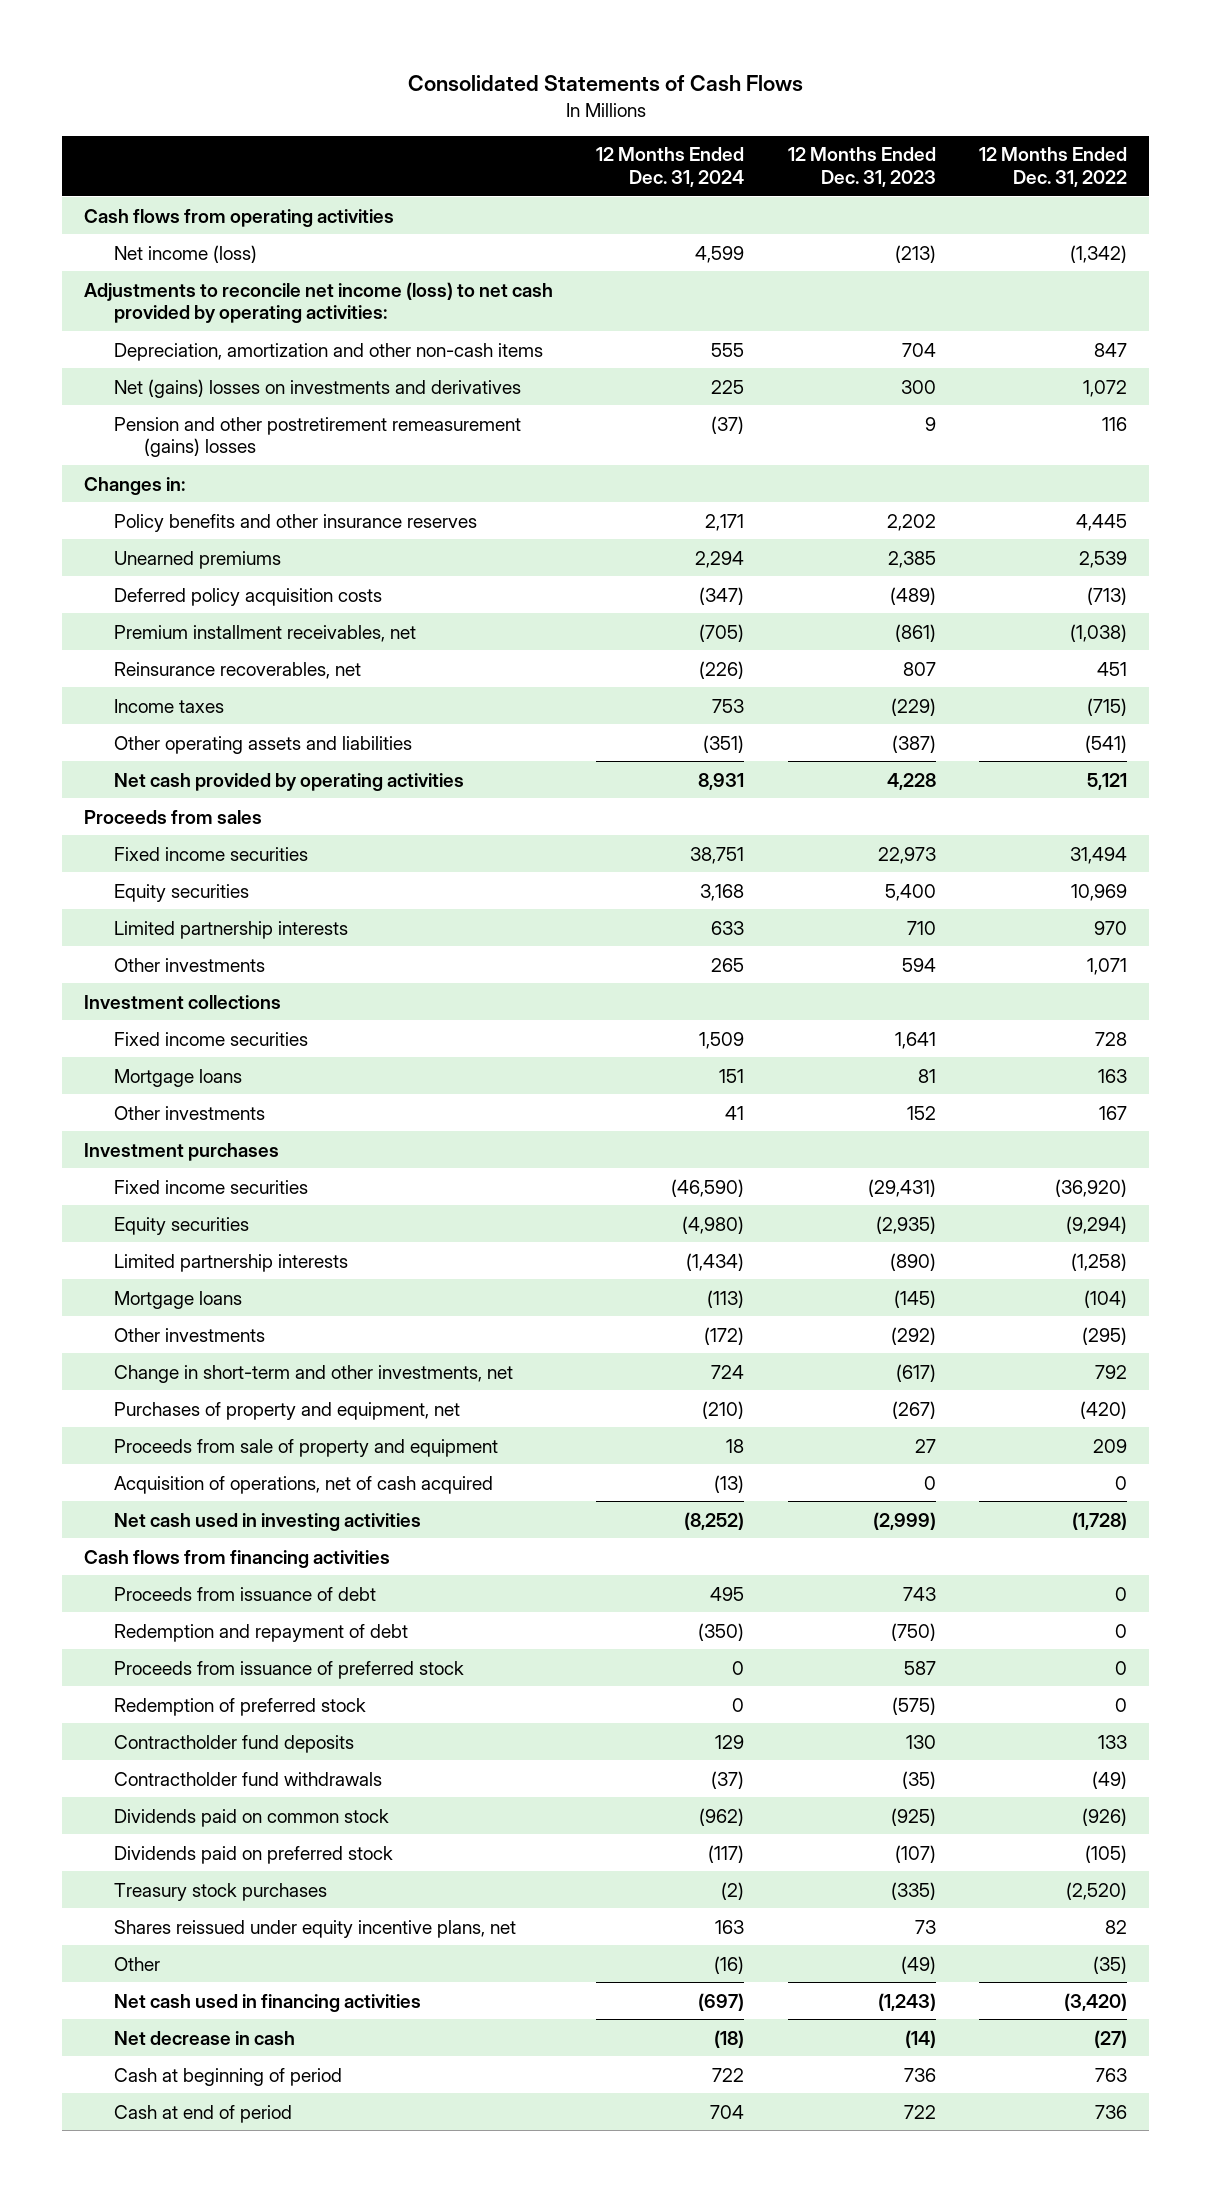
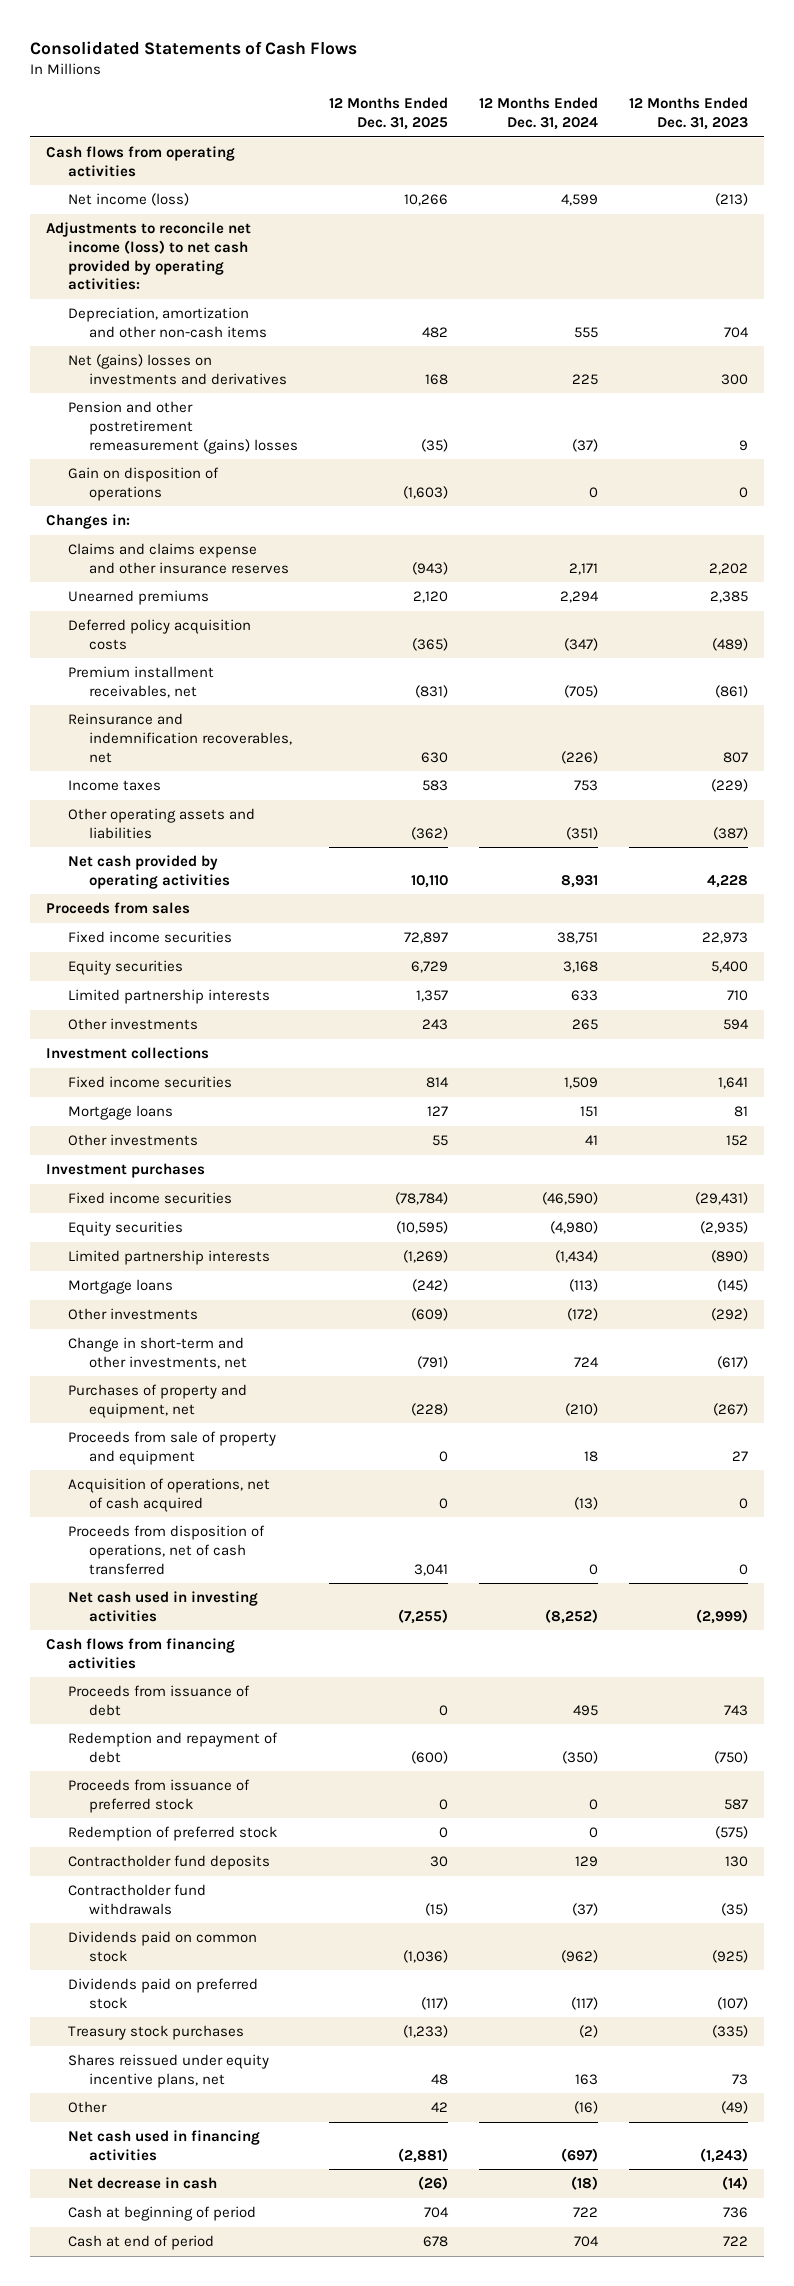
- | 12 Months Ended Dec. 31, 2024 | 12 Months Ended Dec. 31, 2023 | 12 Months Ended Dec. 31, 2022
+ | 12 Months Ended Dec. 31, 2025 | 12 Months Ended Dec. 31, 2024 | 12 Months Ended Dec. 31, 2023
+ Gain on disposition of operations | (1,603) | 0 | 0
- Policy benefits and other insurance reserves | 2,171 | 2,202 | 4,445
+ Claims and claims expense and other insurance reserves | (943) | 2,171 | 2,202
- Reinsurance recoverables, net | (226) | 807 | 451
+ Reinsurance and indemnification recoverables, net | 630 | (226) | 807
+ Proceeds from disposition of operations, net of cash transferred | 3,041 | 0 | 0

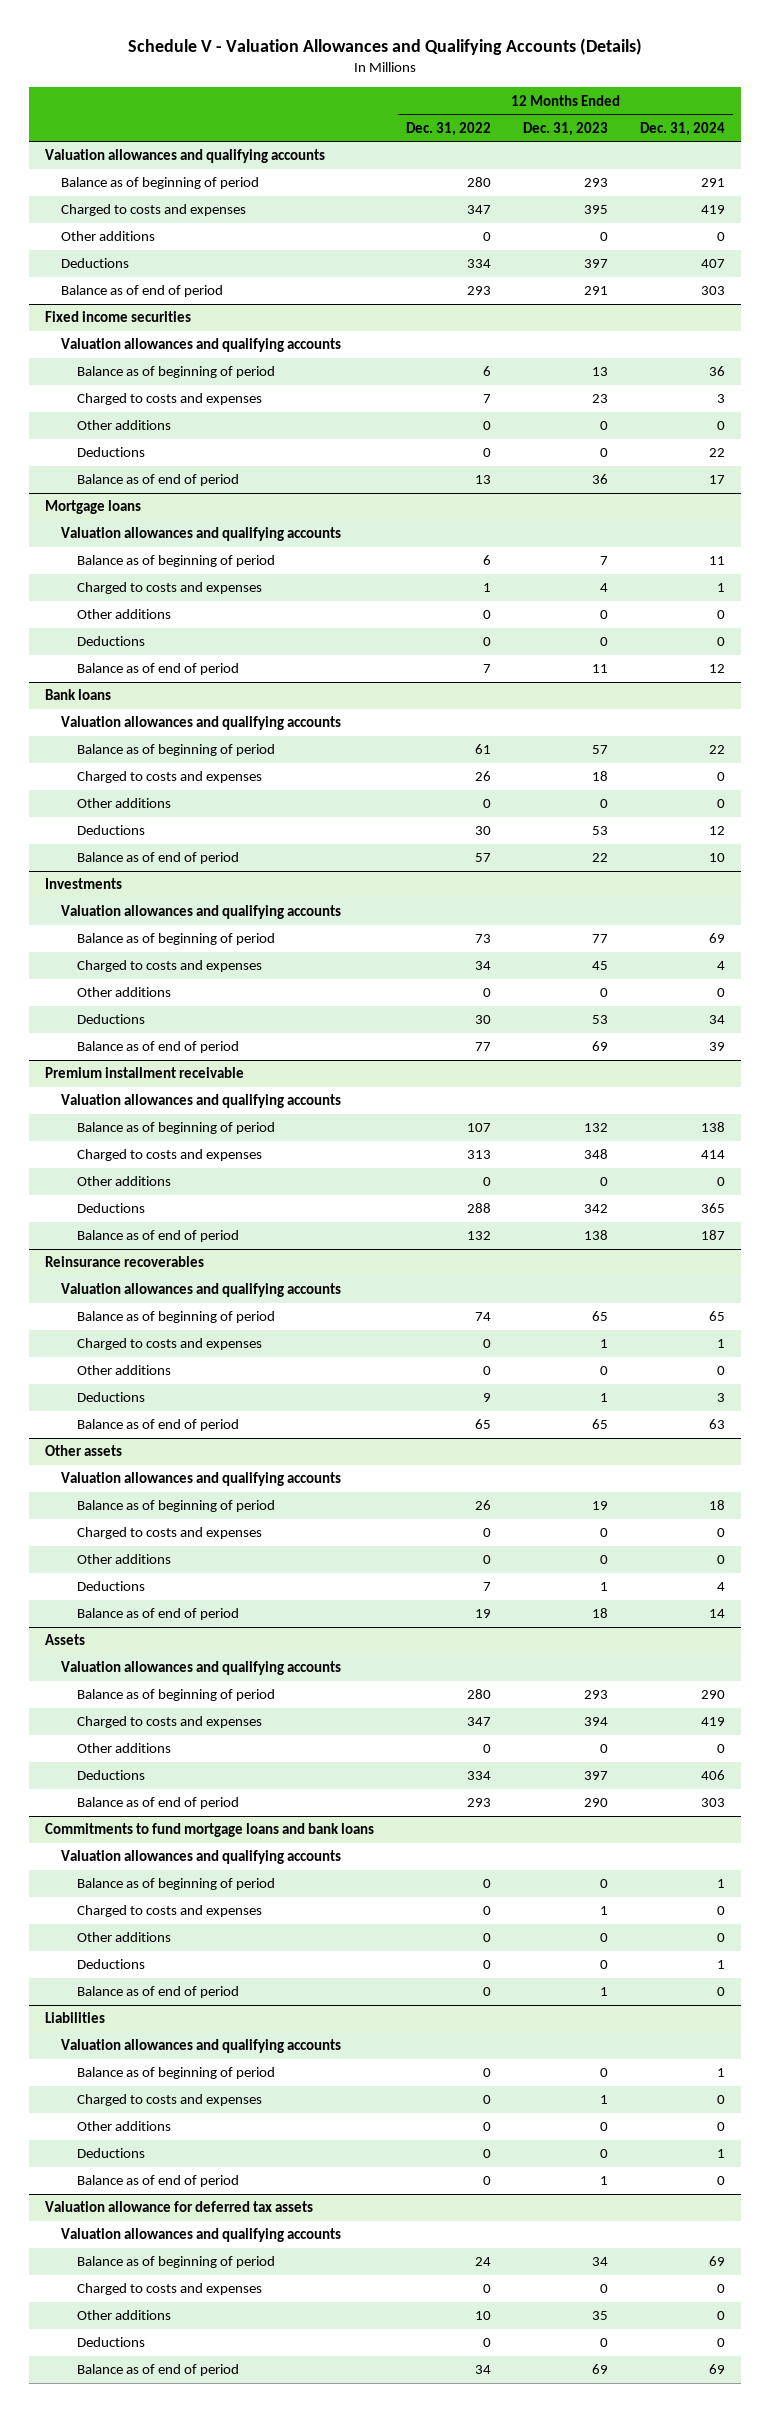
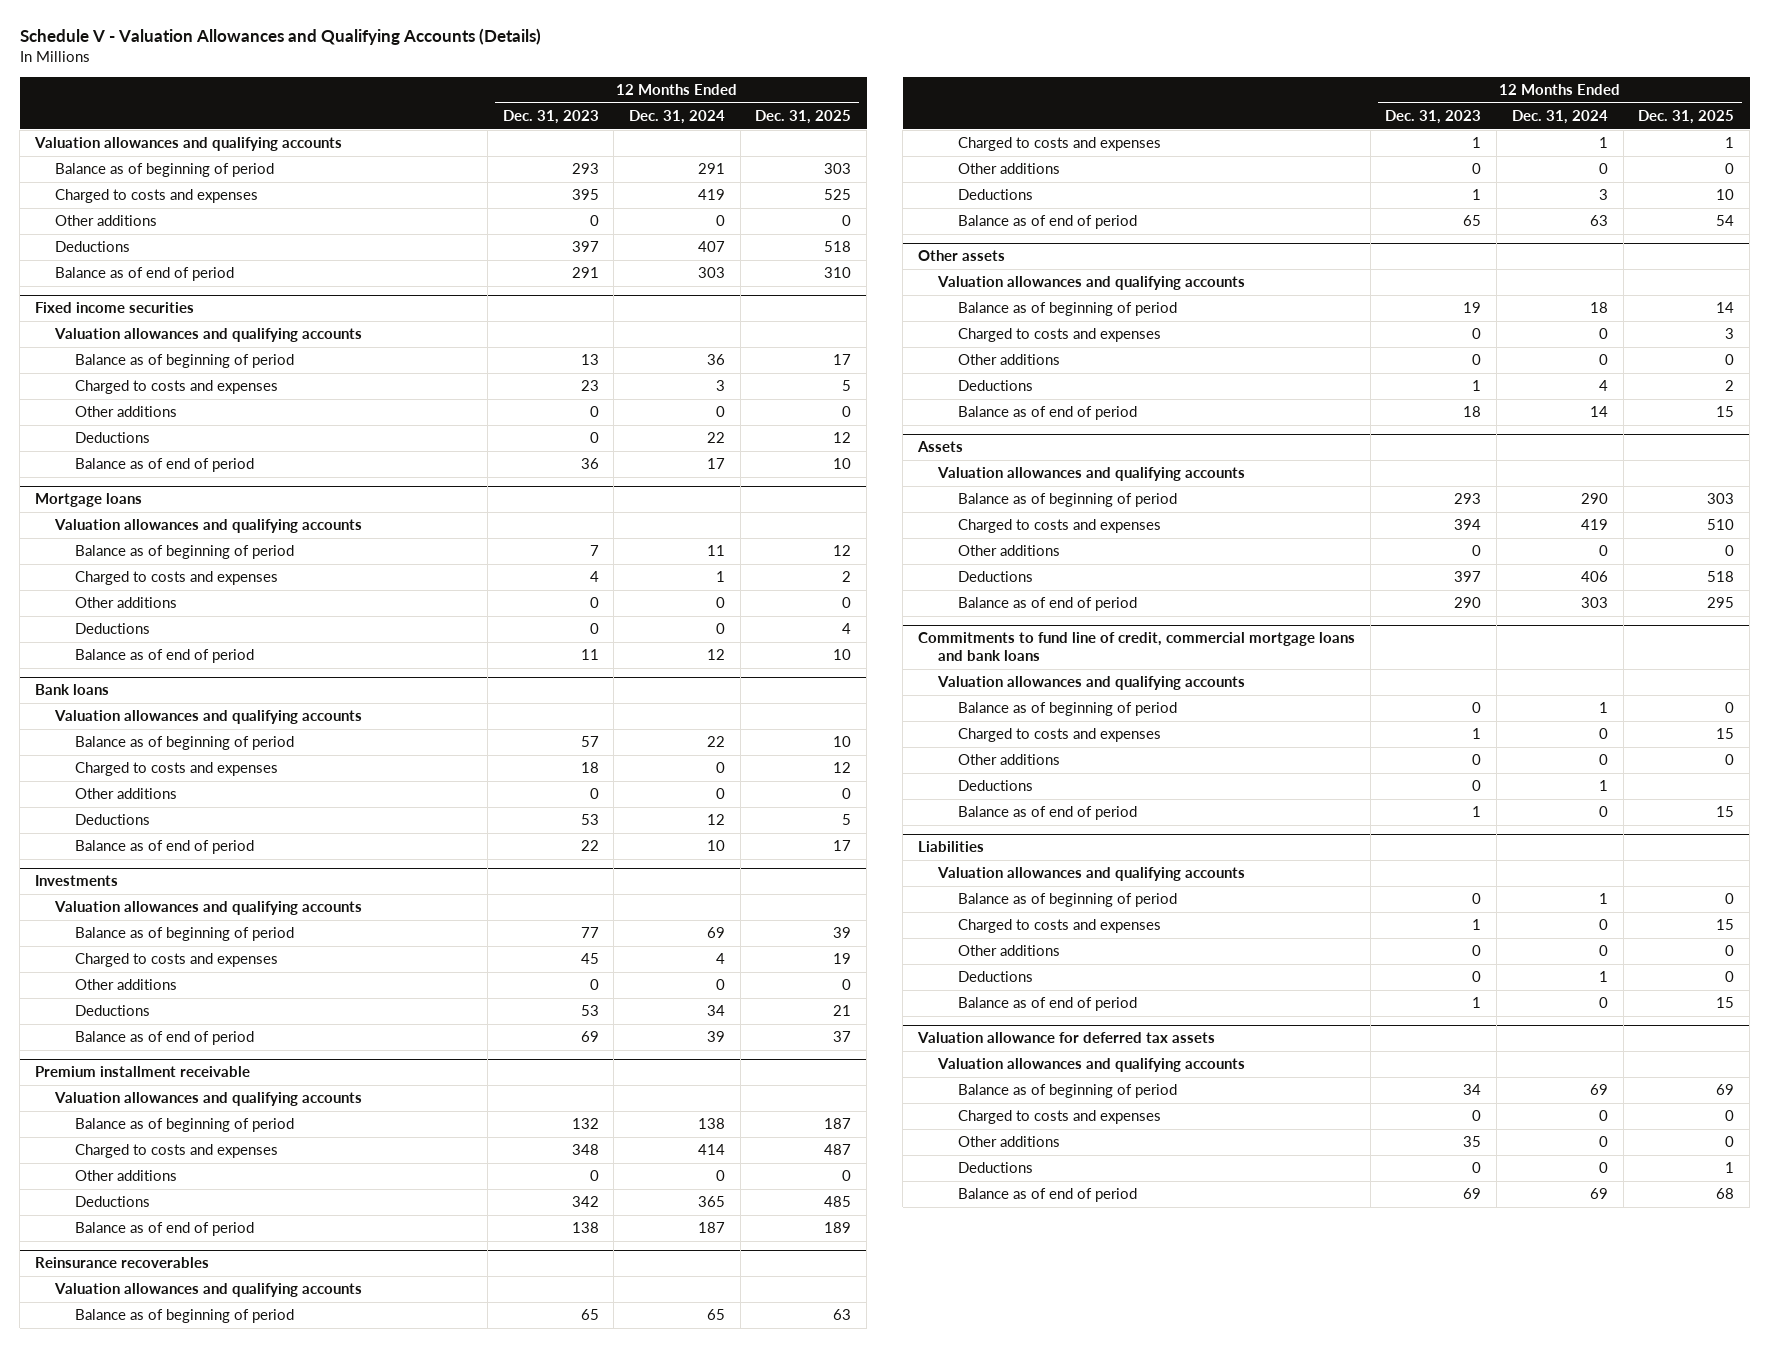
- | 12 Months Ended Dec. 31, 2022 | 12 Months Ended Dec. 31, 2023 | 12 Months Ended Dec. 31, 2024
+ | 12 Months Ended Dec. 31, 2023 | 12 Months Ended Dec. 31, 2024 | 12 Months Ended Dec. 31, 2025
- Commitments to fund mortgage loans and bank loans
+ Commitments to fund line of credit, commercial mortgage loans and bank loans

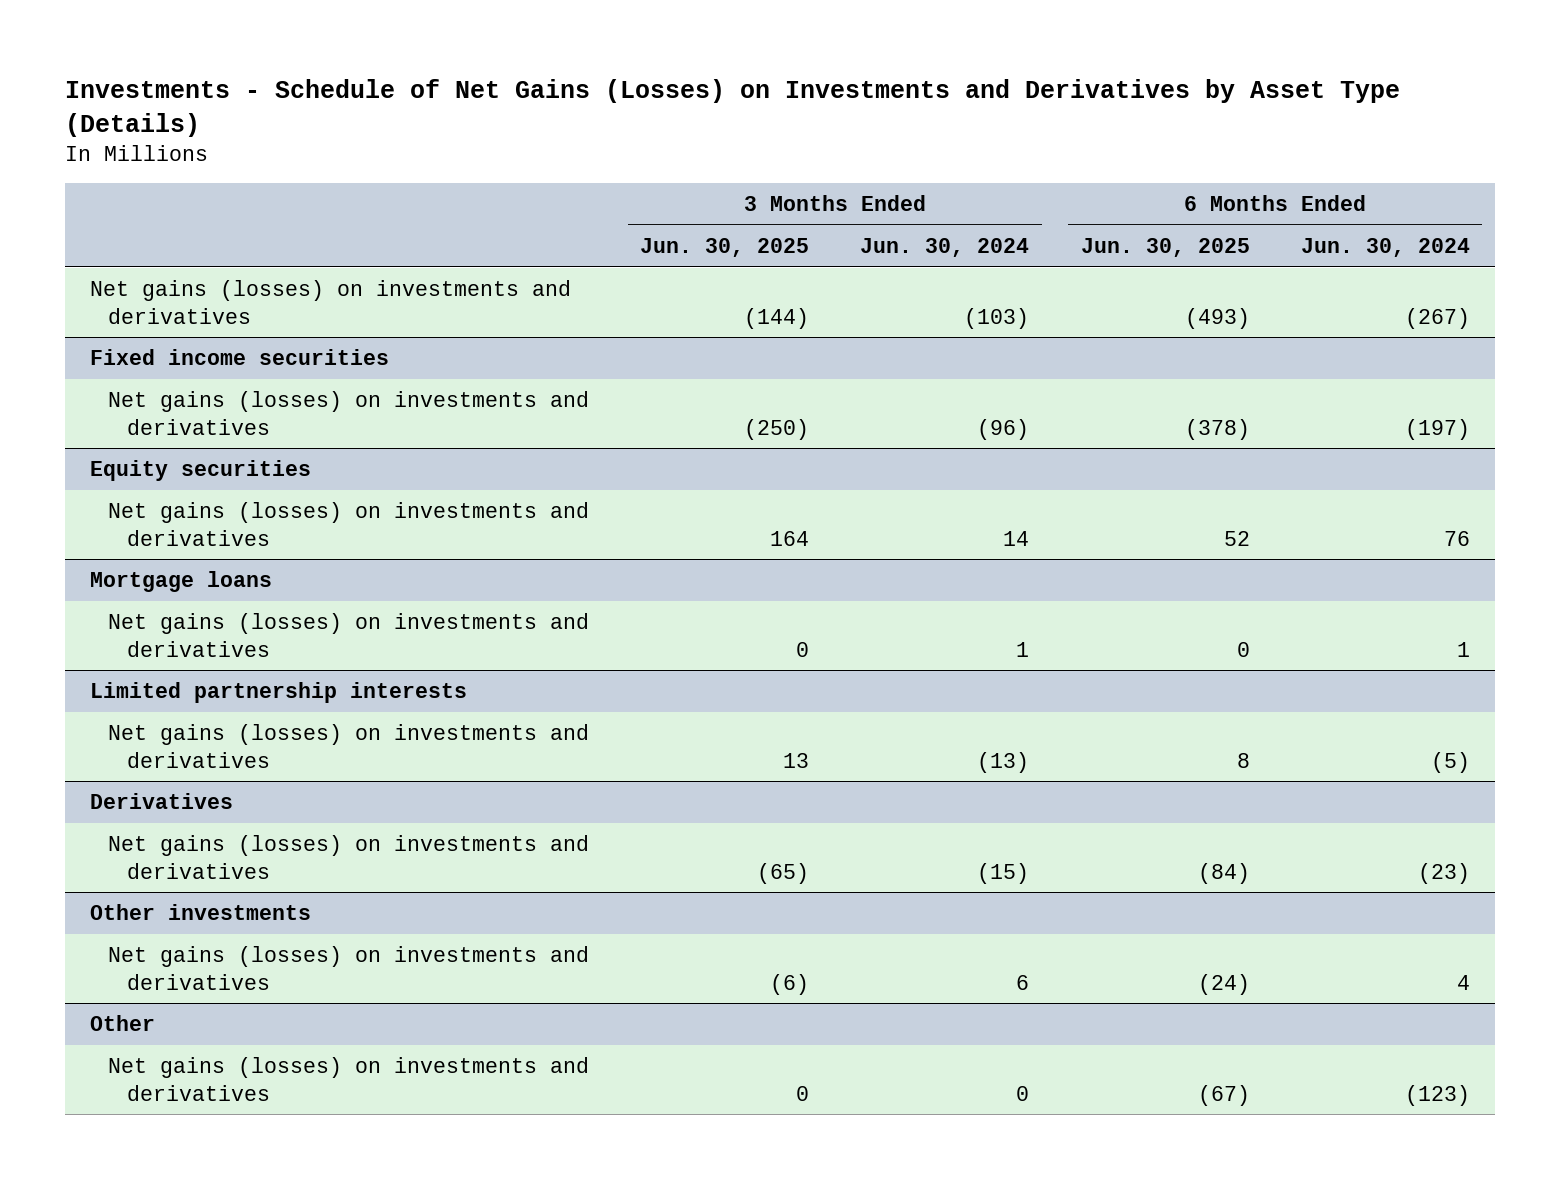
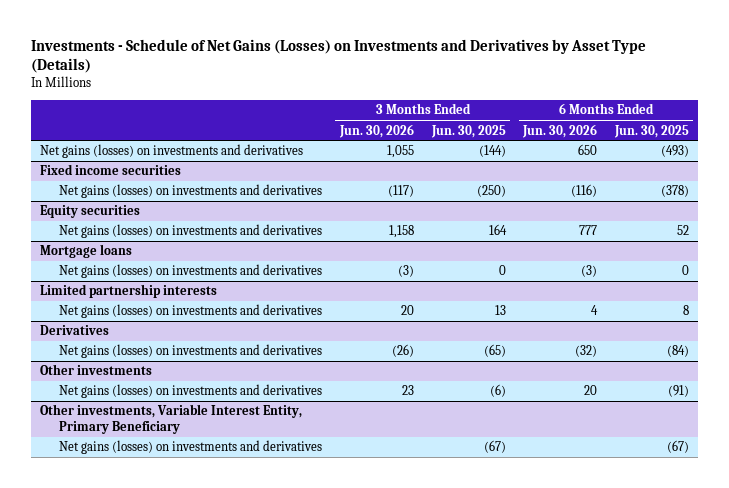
- | 3 Months Ended Jun. 30, 2025 | 3 Months Ended Jun. 30, 2024 | 6 Months Ended Jun. 30, 2025 | 6 Months Ended Jun. 30, 2024
+ | 3 Months Ended Jun. 30, 2026 | 3 Months Ended Jun. 30, 2025 | 6 Months Ended Jun. 30, 2026 | 6 Months Ended Jun. 30, 2025
@ Other investments
- Net gains (losses) on investments and derivatives | (6) | 6 | (24) | 4
- Other
- Net gains (losses) on investments and derivatives | 0 | 0 | (67) | (123)
@ Other investments
+ Net gains (losses) on investments and derivatives | 23 | (6) | 20 | (91)
+ Other investments, Variable Interest Entity, Primary Beneficiary
+ Net gains (losses) on investments and derivatives | | (67) | | (67)

